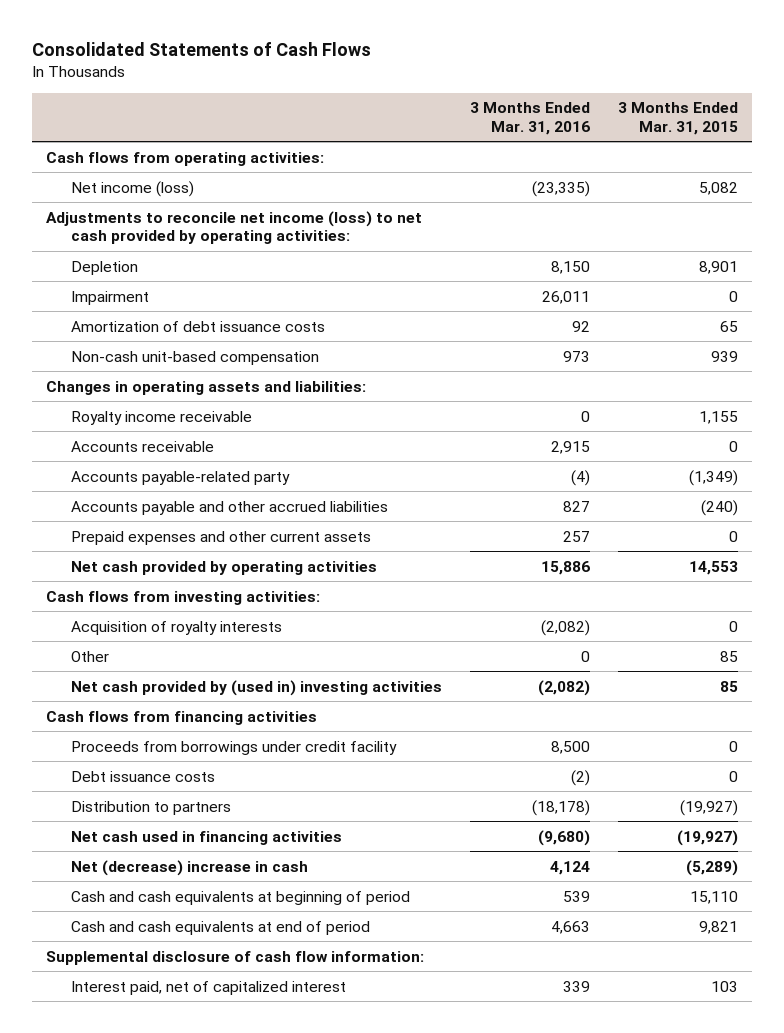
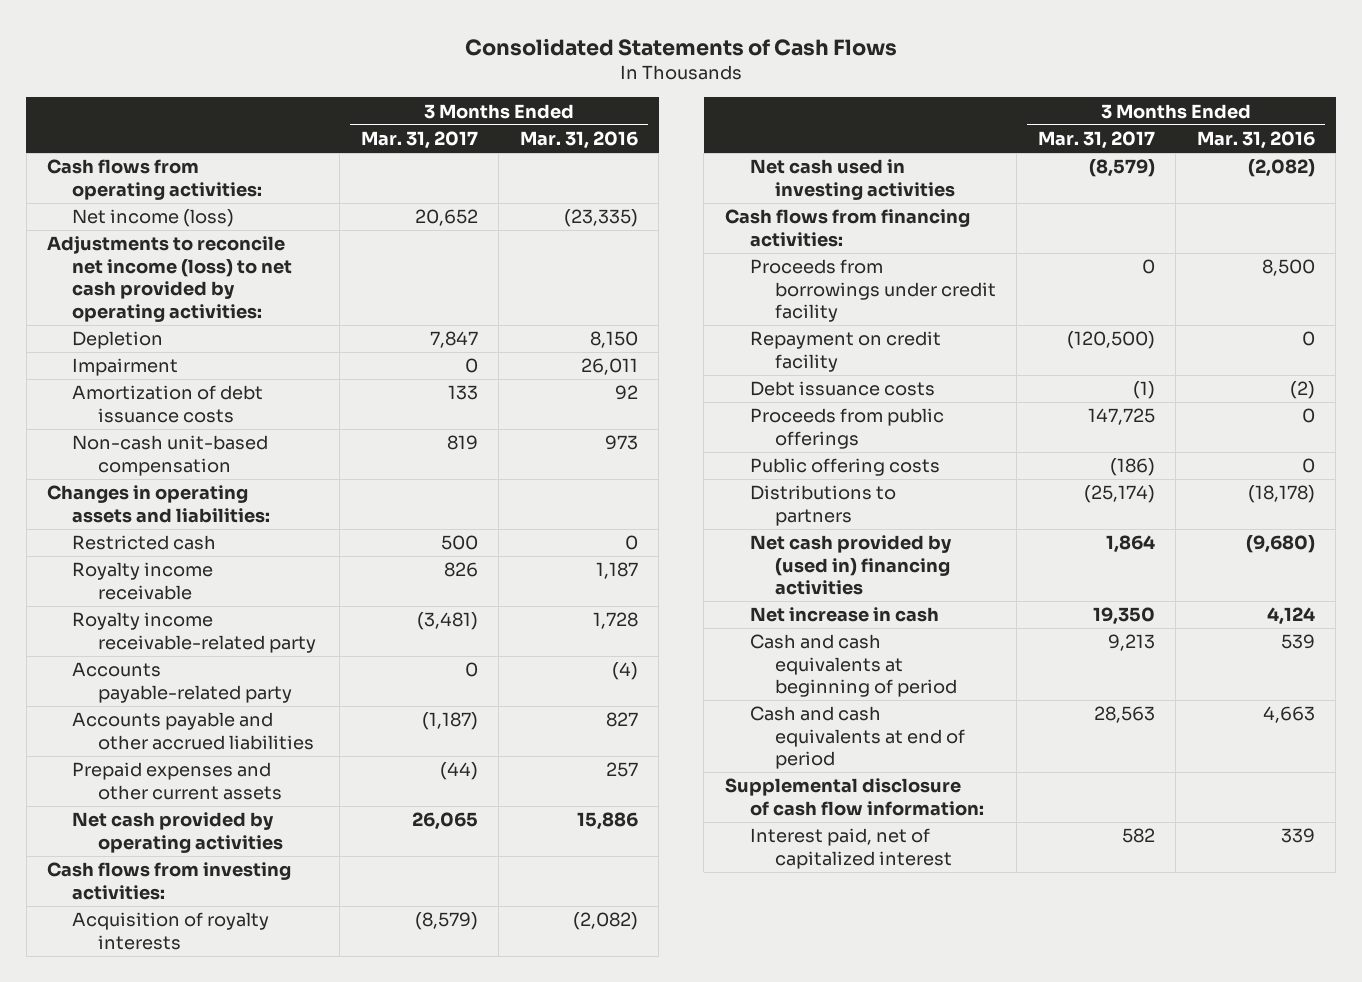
- | 3 Months Ended Mar. 31, 2016 | 3 Months Ended Mar. 31, 2015
+ | 3 Months Ended Mar. 31, 2017 | 3 Months Ended Mar. 31, 2016
- Royalty income receivable | 0 | 1,155
- Accounts receivable | 2,915 | 0
+ Restricted cash | 500 | 0
+ Royalty income receivable | 826 | 1,187
+ Royalty income receivable-related party | (3,481) | 1,728
- Other | 0 | 85
- Net cash provided by (used in) investing activities | (2,082) | 85
- Cash flows from financing activities
+ Net cash used in investing activities | (8,579) | (2,082)
+ Cash flows from financing activities:
+ Repayment on credit facility | (120,500) | 0
- Distribution to partners | (18,178) | (19,927)
- Net cash used in financing activities | (9,680) | (19,927)
- Net (decrease) increase in cash | 4,124 | (5,289)
+ Proceeds from public offerings | 147,725 | 0
+ Public offering costs | (186) | 0
+ Distributions to partners | (25,174) | (18,178)
+ Net cash provided by (used in) financing activities | 1,864 | (9,680)
+ Net increase in cash | 19,350 | 4,124

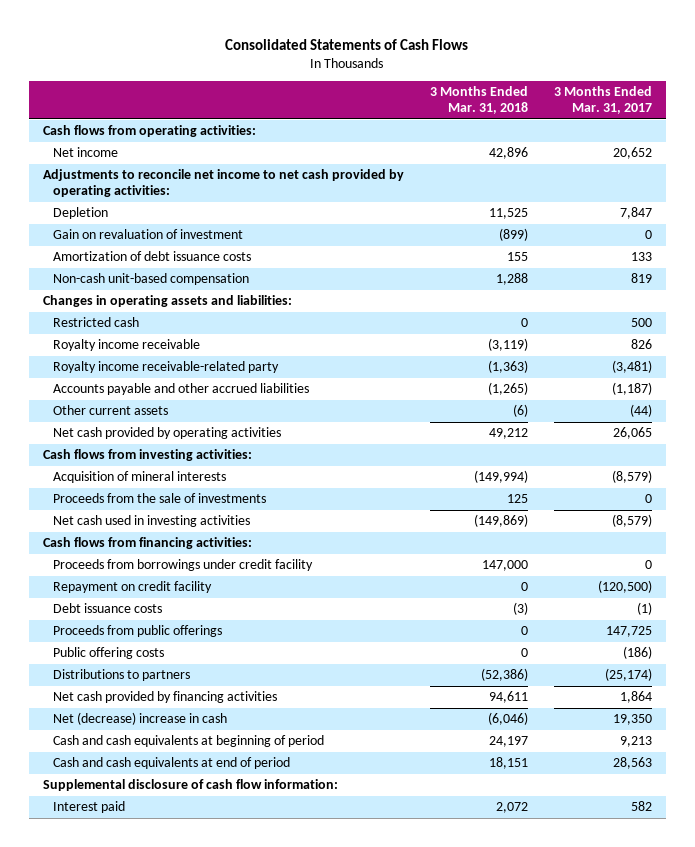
- | 3 Months Ended Mar. 31, 2017 | 3 Months Ended Mar. 31, 2016
+ | 3 Months Ended Mar. 31, 2018 | 3 Months Ended Mar. 31, 2017
- Net income (loss) | 20,652 | (23,335)
- Adjustments to reconcile net income (loss) to net cash provided by operating activities:
+ Net income | 42,896 | 20,652
+ Adjustments to reconcile net income to net cash provided by operating activities:
- Impairment | 0 | 26,011
+ Gain on revaluation of investment | (899) | 0
- Accounts payable-related party | 0 | (4)
- Prepaid expenses and other current assets | (44) | 257
+ Other current assets | (6) | (44)
- Acquisition of royalty interests | (8,579) | (2,082)
+ Acquisition of mineral interests | (149,994) | (8,579)
+ Proceeds from the sale of investments | 125 | 0
- Net cash provided by (used in) financing activities | 1,864 | (9,680)
- Net increase in cash | 19,350 | 4,124
+ Net cash provided by financing activities | 94,611 | 1,864
+ Net (decrease) increase in cash | (6,046) | 19,350
- Interest paid, net of capitalized interest | 582 | 339
+ Interest paid | 2,072 | 582

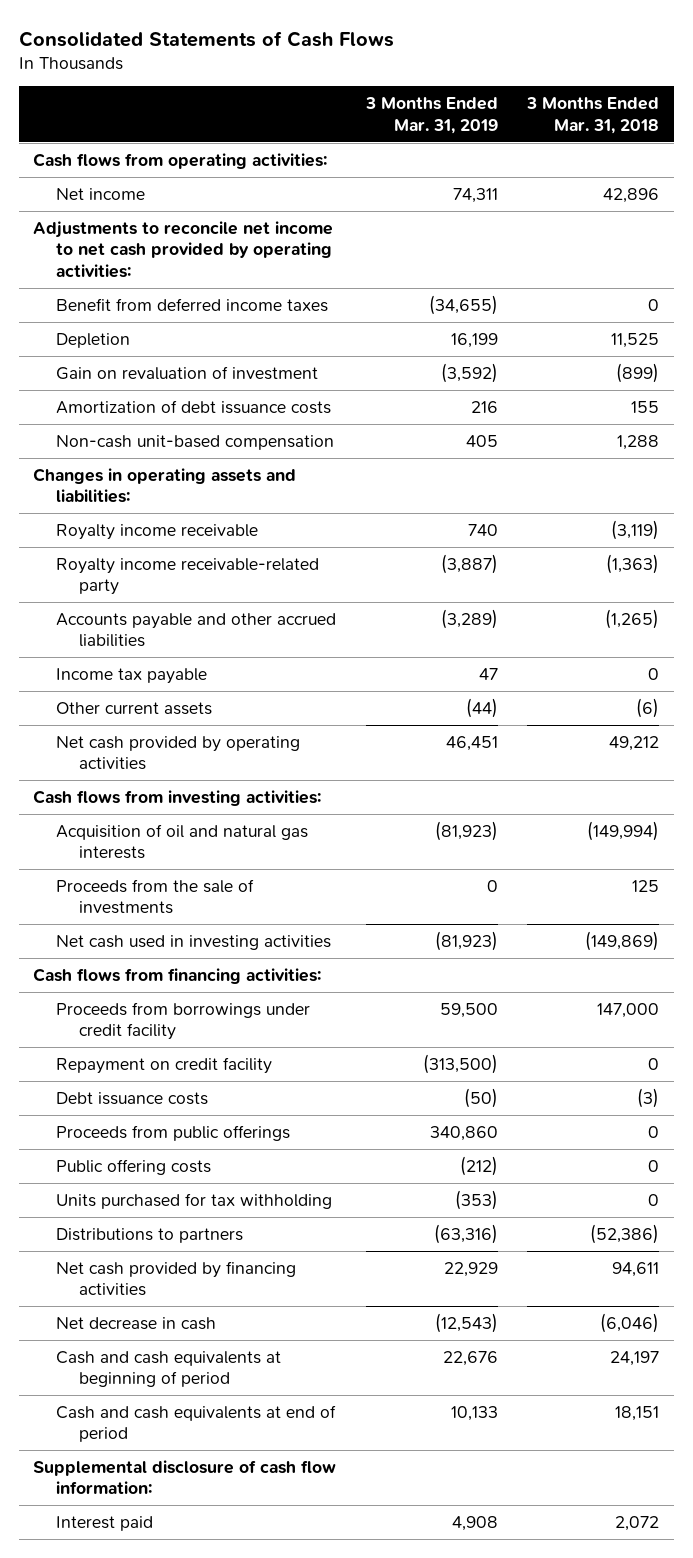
- | 3 Months Ended Mar. 31, 2018 | 3 Months Ended Mar. 31, 2017
+ | 3 Months Ended Mar. 31, 2019 | 3 Months Ended Mar. 31, 2018
+ Benefit from deferred income taxes | (34,655) | 0
- Restricted cash | 0 | 500
+ Income tax payable | 47 | 0
- Acquisition of mineral interests | (149,994) | (8,579)
+ Acquisition of oil and natural gas interests | (81,923) | (149,994)
+ Units purchased for tax withholding | (353) | 0
- Net (decrease) increase in cash | (6,046) | 19,350
+ Net decrease in cash | (12,543) | (6,046)

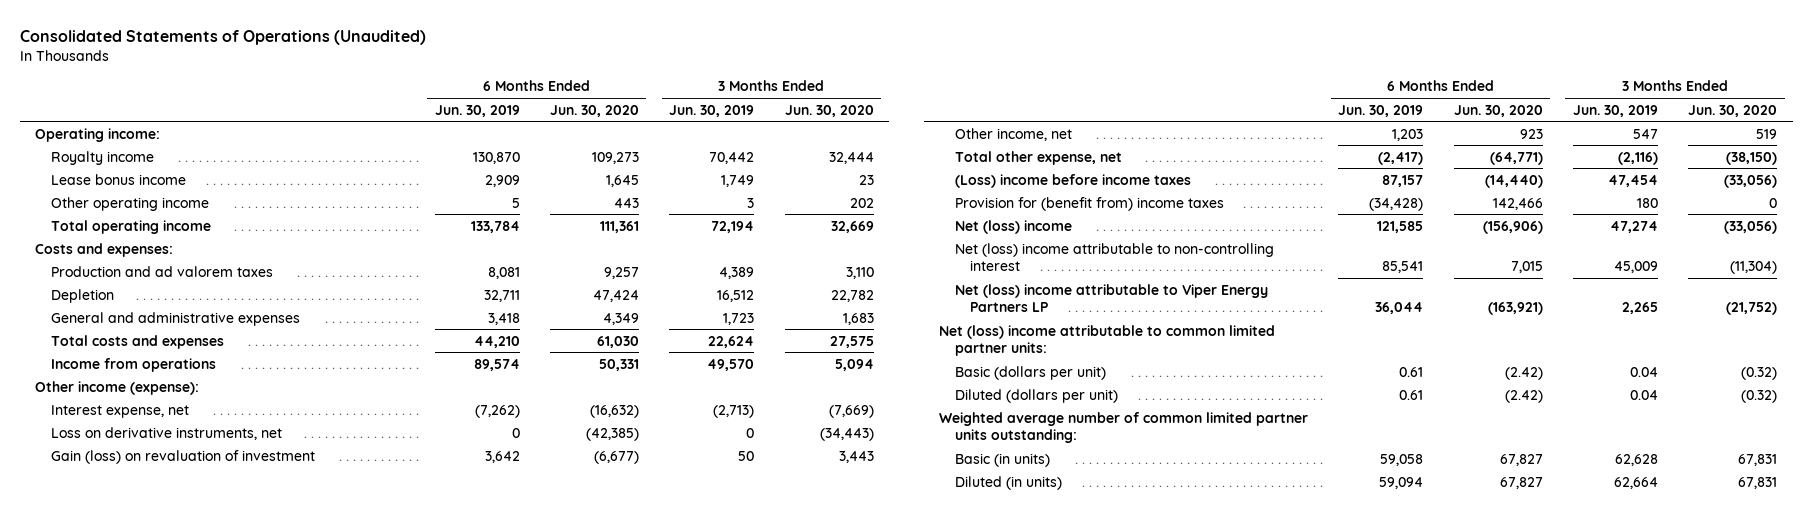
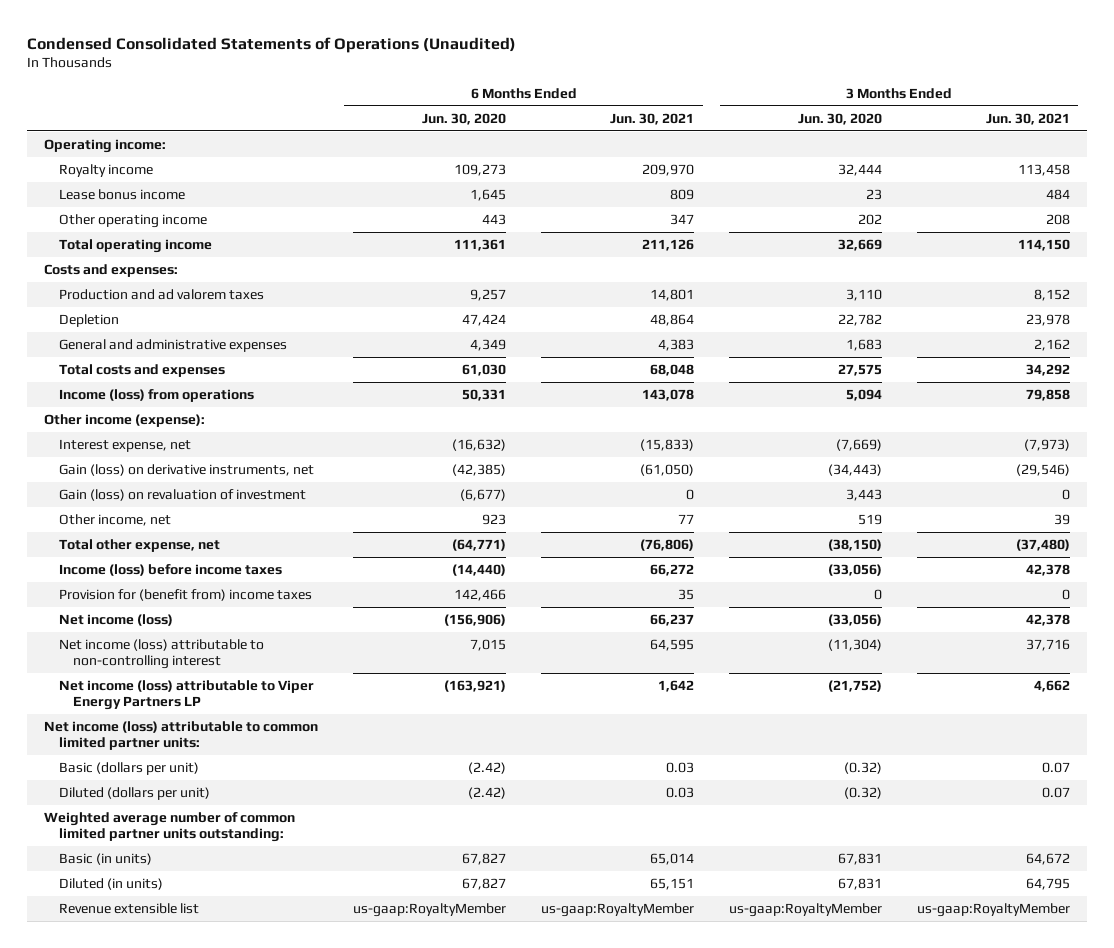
- Consolidated Statements of Operations (Unaudited)
+ Condensed Consolidated Statements of Operations (Unaudited)
- | 6 Months Ended Jun. 30, 2019 | 6 Months Ended Jun. 30, 2020 | 3 Months Ended Jun. 30, 2019 | 3 Months Ended Jun. 30, 2020
+ | 6 Months Ended Jun. 30, 2020 | 6 Months Ended Jun. 30, 2021 | 3 Months Ended Jun. 30, 2020 | 3 Months Ended Jun. 30, 2021
- Income from operations | 89,574 | 50,331 | 49,570 | 5,094
+ Income (loss) from operations | 50,331 | 143,078 | 5,094 | 79,858
- Loss on derivative instruments, net | 0 | (42,385) | 0 | (34,443)
+ Gain (loss) on derivative instruments, net | (42,385) | (61,050) | (34,443) | (29,546)
- (Loss) income before income taxes | 87,157 | (14,440) | 47,454 | (33,056)
+ Income (loss) before income taxes | (14,440) | 66,272 | (33,056) | 42,378
- Net (loss) income | 121,585 | (156,906) | 47,274 | (33,056)
- Net (loss) income attributable to non-controlling interest | 85,541 | 7,015 | 45,009 | (11,304)
- Net (loss) income attributable to Viper Energy Partners LP | 36,044 | (163,921) | 2,265 | (21,752)
- Net (loss) income attributable to common limited partner units:
+ Net income (loss) | (156,906) | 66,237 | (33,056) | 42,378
+ Net income (loss) attributable to non-controlling interest | 7,015 | 64,595 | (11,304) | 37,716
+ Net income (loss) attributable to Viper Energy Partners LP | (163,921) | 1,642 | (21,752) | 4,662
+ Net income (loss) attributable to common limited partner units:
+ Revenue extensible list | us-gaap:RoyaltyMember | us-gaap:RoyaltyMember | us-gaap:RoyaltyMember | us-gaap:RoyaltyMember

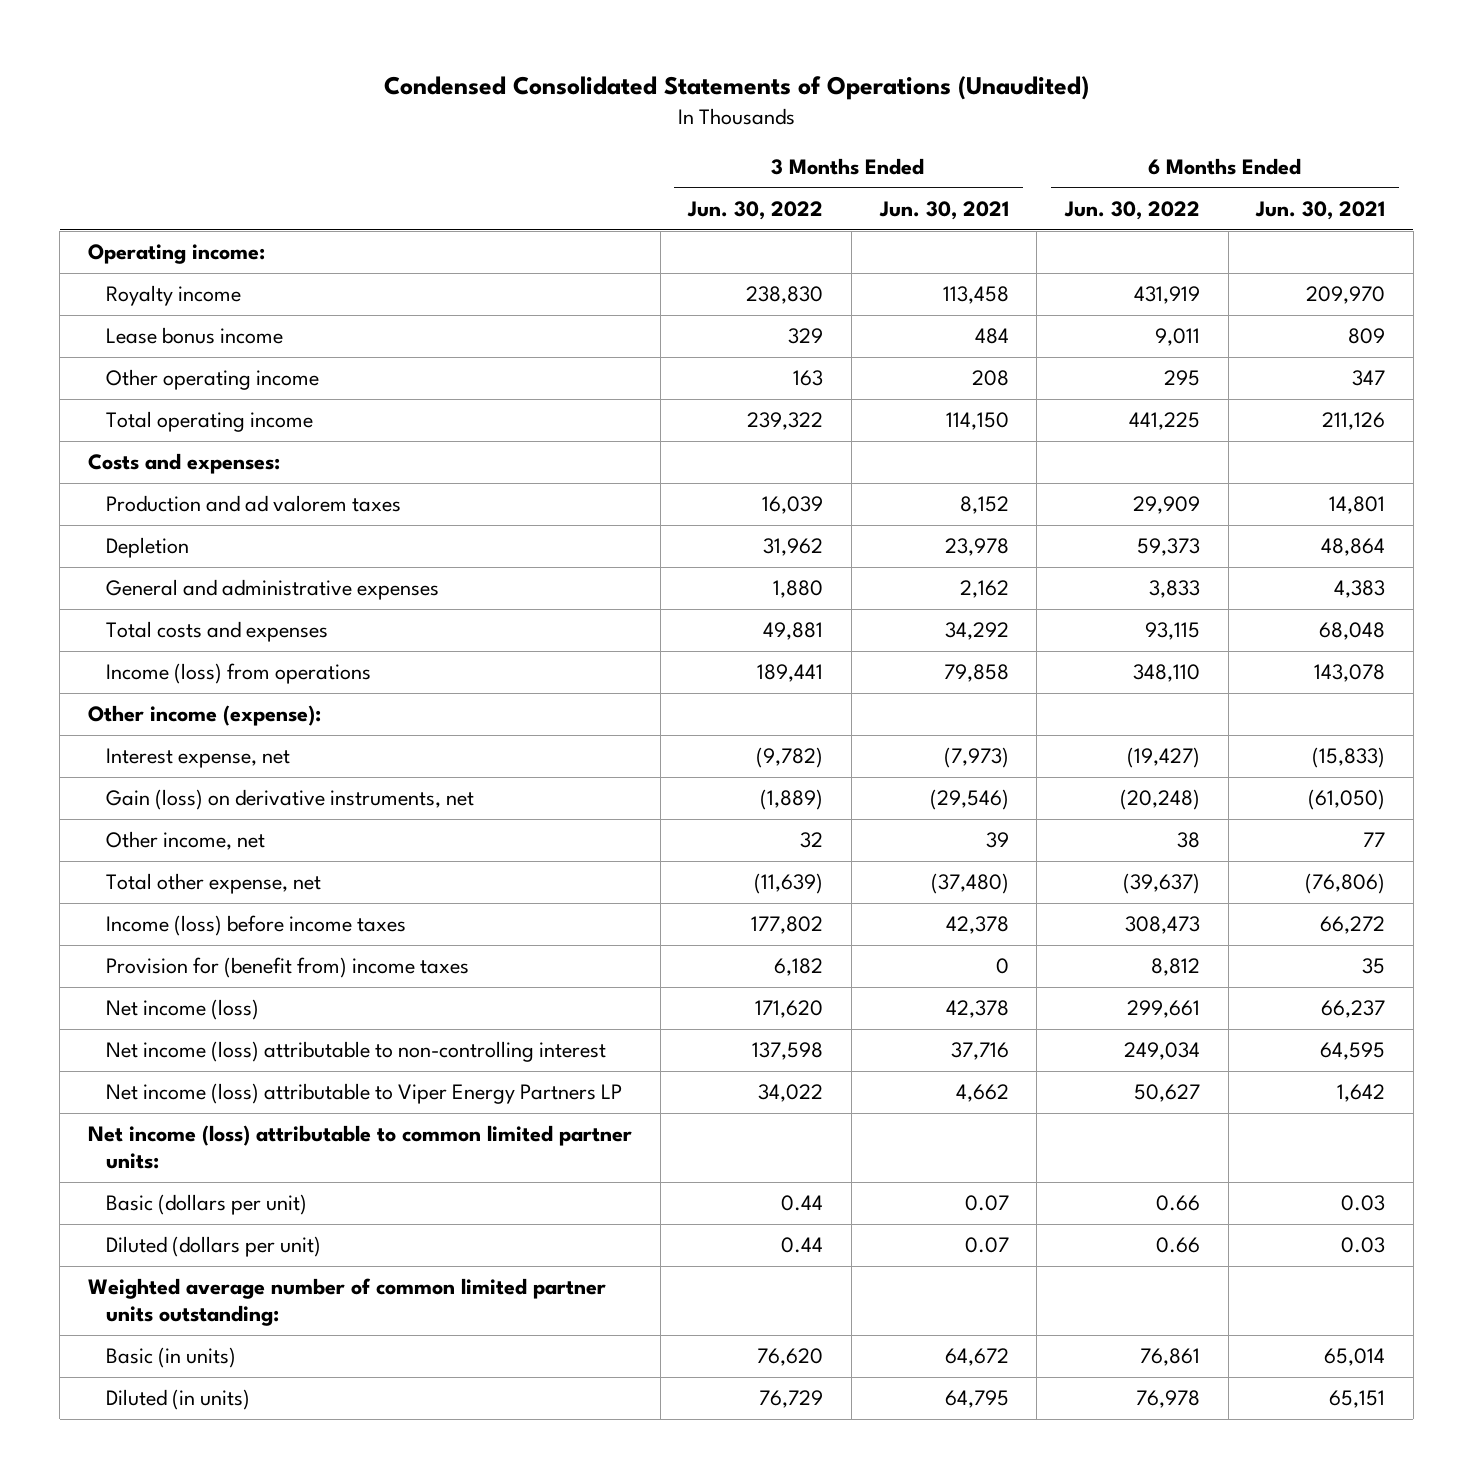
- | 6 Months Ended Jun. 30, 2020 | 6 Months Ended Jun. 30, 2021 | 3 Months Ended Jun. 30, 2020 | 3 Months Ended Jun. 30, 2021
+ | 3 Months Ended Jun. 30, 2022 | 3 Months Ended Jun. 30, 2021 | 6 Months Ended Jun. 30, 2022 | 6 Months Ended Jun. 30, 2021
- Gain (loss) on revaluation of investment | (6,677) | 0 | 3,443 | 0
- Revenue extensible list | us-gaap:RoyaltyMember | us-gaap:RoyaltyMember | us-gaap:RoyaltyMember | us-gaap:RoyaltyMember

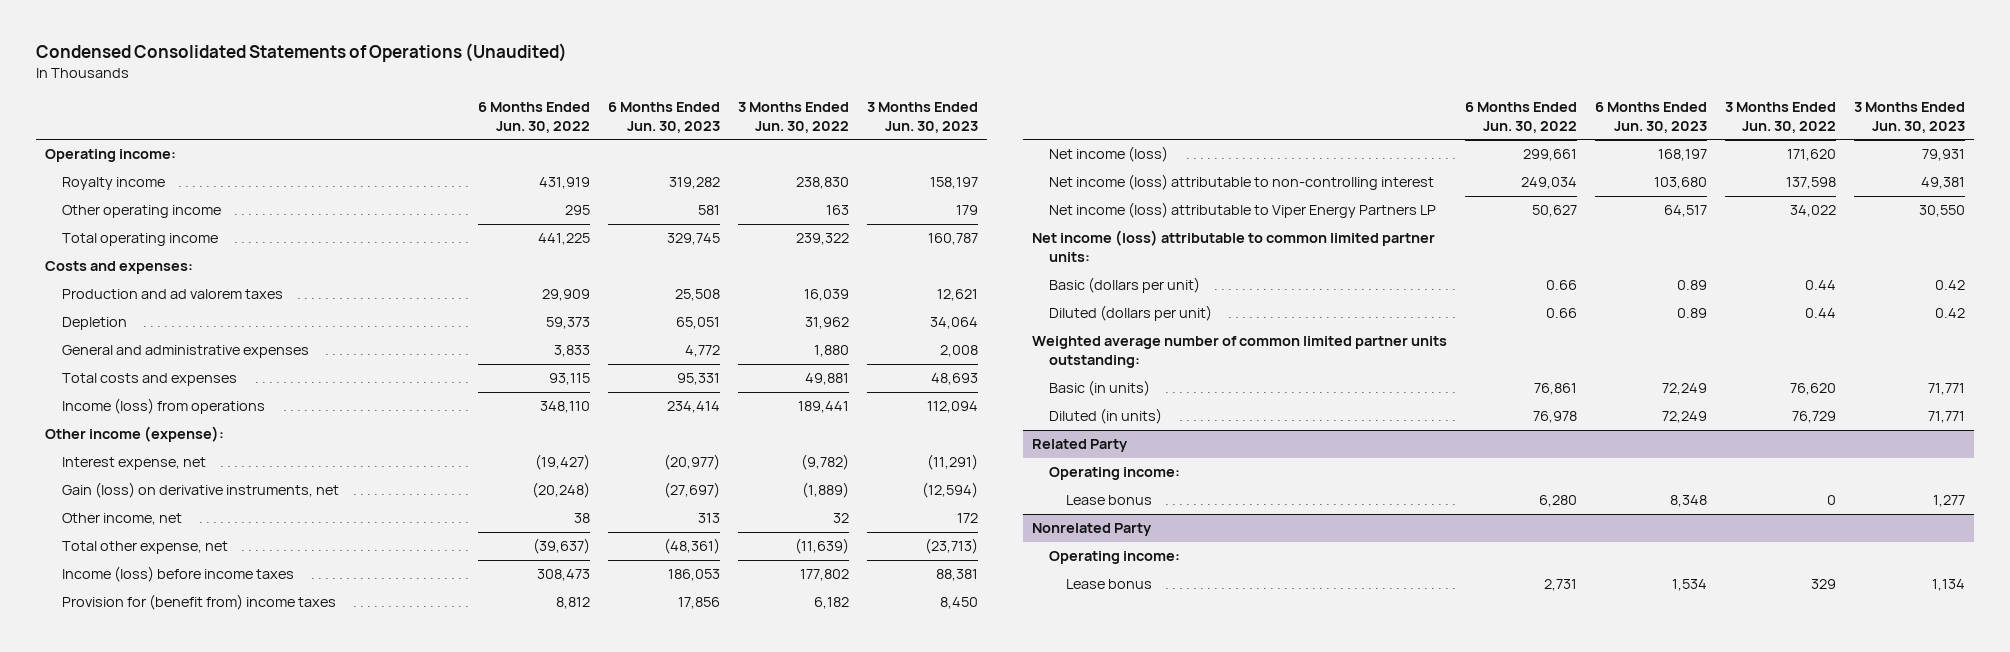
- | 3 Months Ended Jun. 30, 2022 | 3 Months Ended Jun. 30, 2021 | 6 Months Ended Jun. 30, 2022 | 6 Months Ended Jun. 30, 2021
+ | 6 Months Ended Jun. 30, 2022 | 6 Months Ended Jun. 30, 2023 | 3 Months Ended Jun. 30, 2022 | 3 Months Ended Jun. 30, 2023
- Lease bonus income | 329 | 484 | 9,011 | 809
+ Related Party
+ Operating income:
+ Lease bonus | 6,280 | 8,348 | 0 | 1,277
+ Nonrelated Party
+ Operating income:
+ Lease bonus | 2,731 | 1,534 | 329 | 1,134

